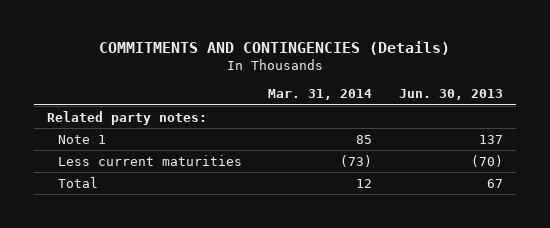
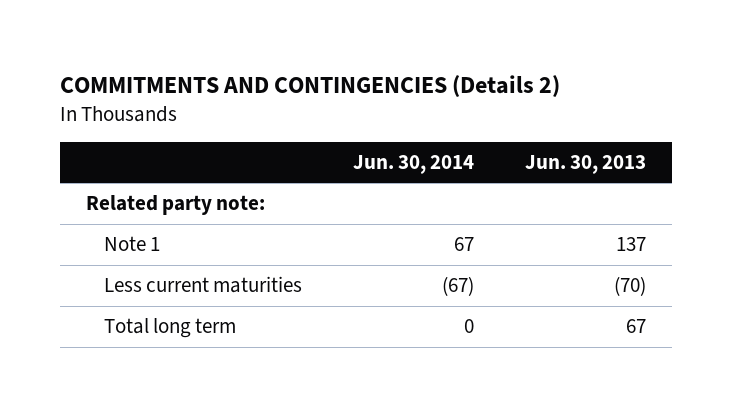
- COMMITMENTS AND CONTINGENCIES (Details)
+ COMMITMENTS AND CONTINGENCIES (Details 2)
- | Mar. 31, 2014 | Jun. 30, 2013
+ | Jun. 30, 2014 | Jun. 30, 2013
- Related party notes:
+ Related party note:
- Total | 12 | 67
+ Total long term | 0 | 67

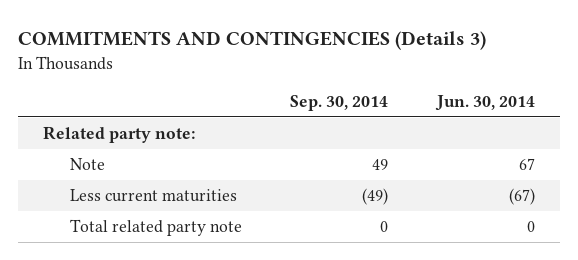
- COMMITMENTS AND CONTINGENCIES (Details 2)
+ COMMITMENTS AND CONTINGENCIES (Details 3)
- | Jun. 30, 2014 | Jun. 30, 2013
+ | Sep. 30, 2014 | Jun. 30, 2014
- Note 1 | 67 | 137
+ Note | 49 | 67
- Total long term | 0 | 67
+ Total related party note | 0 | 0

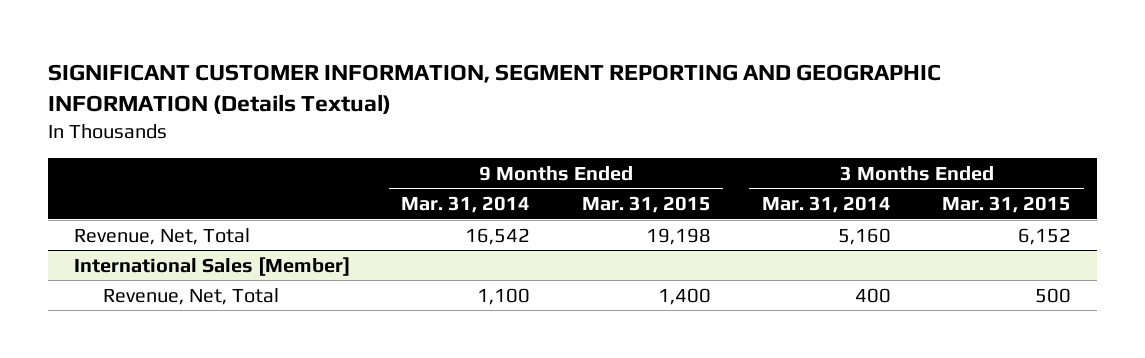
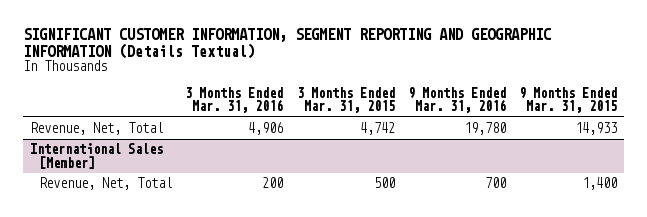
- | 9 Months Ended Mar. 31, 2014 | 9 Months Ended Mar. 31, 2015 | 3 Months Ended Mar. 31, 2014 | 3 Months Ended Mar. 31, 2015
+ | 3 Months Ended Mar. 31, 2016 | 3 Months Ended Mar. 31, 2015 | 9 Months Ended Mar. 31, 2016 | 9 Months Ended Mar. 31, 2015
- Revenue, Net, Total | 16,542 | 19,198 | 5,160 | 6,152
+ Revenue, Net, Total | 4,906 | 4,742 | 19,780 | 14,933

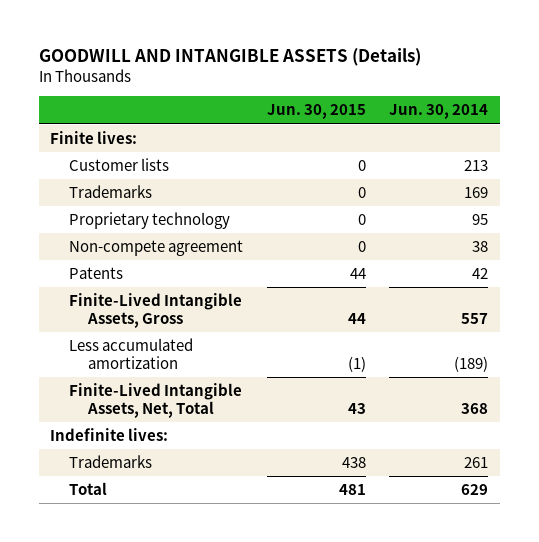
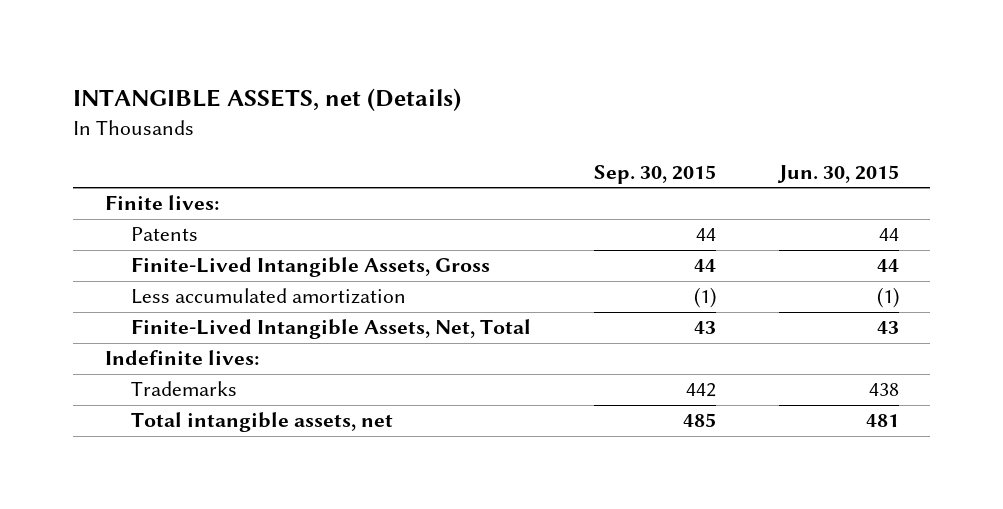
- GOODWILL AND INTANGIBLE ASSETS (Details)
+ INTANGIBLE ASSETS, net (Details)
- | Jun. 30, 2015 | Jun. 30, 2014
+ | Sep. 30, 2015 | Jun. 30, 2015
- Customer lists | 0 | 213
- Trademarks | 0 | 169
- Proprietary technology | 0 | 95
- Non-compete agreement | 0 | 38
- Total | 481 | 629
+ Total intangible assets, net | 485 | 481

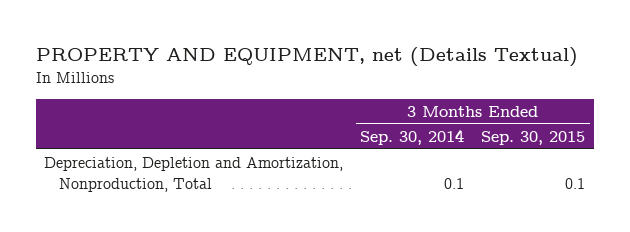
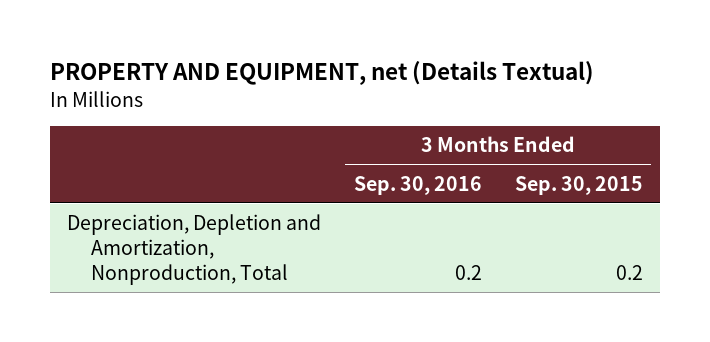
- | 3 Months Ended Sep. 30, 2014 | 3 Months Ended Sep. 30, 2015
+ | 3 Months Ended Sep. 30, 2016 | 3 Months Ended Sep. 30, 2015
- Depreciation, Depletion and Amortization, Nonproduction, Total | 0.1 | 0.1
+ Depreciation, Depletion and Amortization, Nonproduction, Total | 0.2 | 0.2

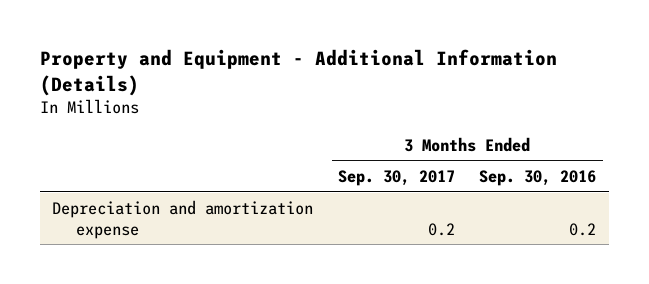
- PROPERTY AND EQUIPMENT, net (Details Textual)
+ Property and Equipment - Additional Information (Details)
- | 3 Months Ended Sep. 30, 2016 | 3 Months Ended Sep. 30, 2015
+ | 3 Months Ended Sep. 30, 2017 | 3 Months Ended Sep. 30, 2016
- Depreciation, Depletion and Amortization, Nonproduction, Total | 0.2 | 0.2
+ Depreciation and amortization expense | 0.2 | 0.2

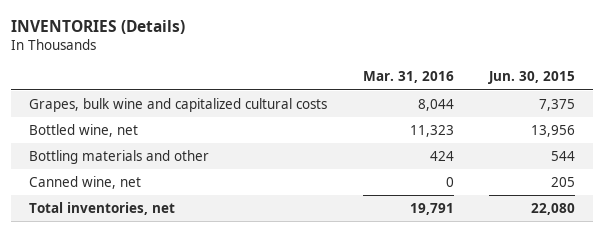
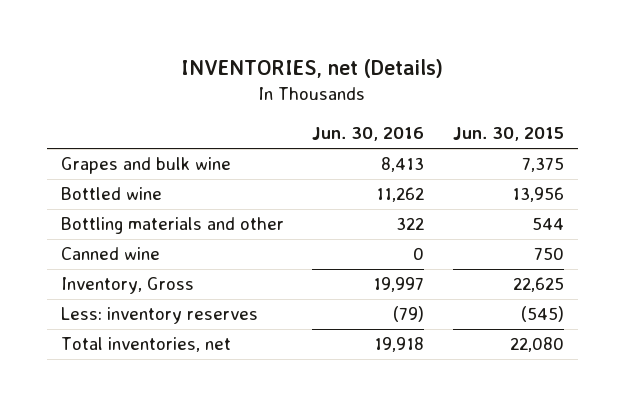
- INVENTORIES (Details)
+ INVENTORIES, net (Details)
- | Mar. 31, 2016 | Jun. 30, 2015
+ | Jun. 30, 2016 | Jun. 30, 2015
- Grapes, bulk wine and capitalized cultural costs | 8,044 | 7,375
- Bottled wine, net | 11,323 | 13,956
+ Grapes and bulk wine | 8,413 | 7,375
+ Bottled wine | 11,262 | 13,956
- Canned wine, net | 0 | 205
+ Canned wine | 0 | 750
+ Inventory, Gross | 19,997 | 22,625
+ Less: inventory reserves | (79) | (545)

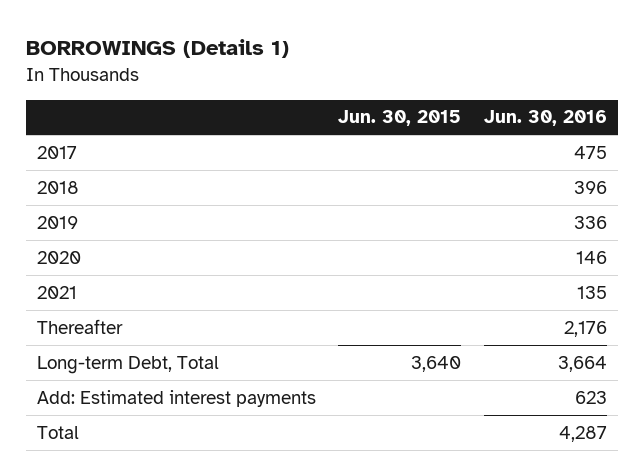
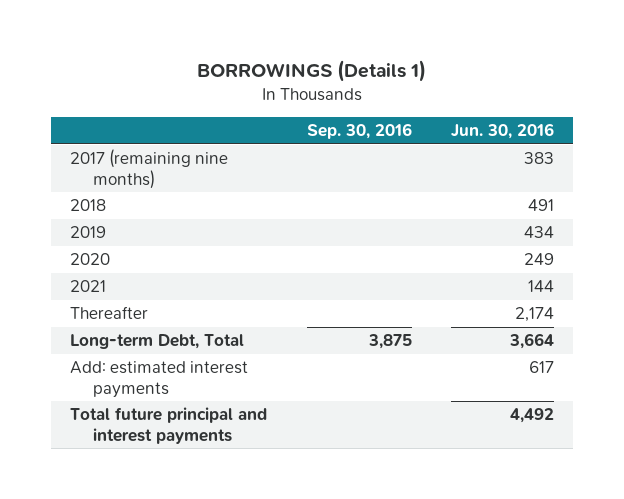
- | Jun. 30, 2015 | Jun. 30, 2016
+ | Sep. 30, 2016 | Jun. 30, 2016
- 2017 | | 475
- 2018 | | 396
- 2019 | | 336
- 2020 | | 146
- 2021 | | 135
- Thereafter | | 2,176
+ 2017 (remaining nine months) | | 383
+ 2018 | | 491
+ 2019 | | 434
+ 2020 | | 249
+ 2021 | | 144
+ Thereafter | | 2,174
- Add: Estimated interest payments | | 623
- Total | | 4,287
+ Add: estimated interest payments | | 617
+ Total future principal and interest payments | | 4,492

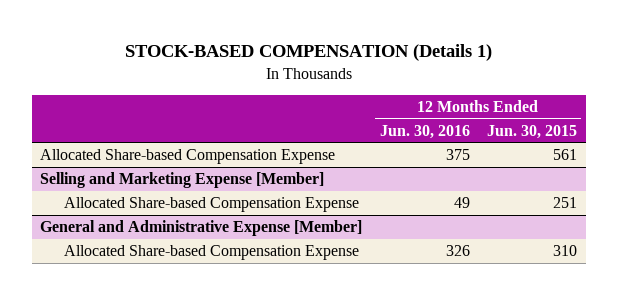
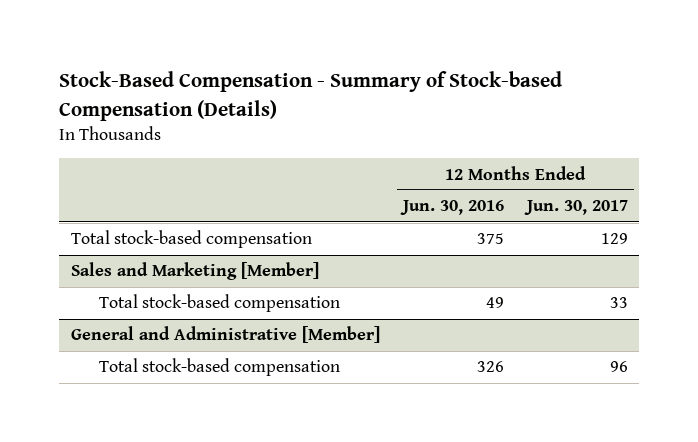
- STOCK-BASED COMPENSATION (Details 1)
+ Stock-Based Compensation - Summary of Stock-based Compensation (Details)
- | 12 Months Ended Jun. 30, 2016 | 12 Months Ended Jun. 30, 2015
+ | 12 Months Ended Jun. 30, 2016 | 12 Months Ended Jun. 30, 2017
- Allocated Share-based Compensation Expense | 375 | 561
- Selling and Marketing Expense [Member]
- Allocated Share-based Compensation Expense | 49 | 251
- General and Administrative Expense [Member]
- Allocated Share-based Compensation Expense | 326 | 310
+ Total stock-based compensation | 375 | 129
+ Sales and Marketing [Member]
+ Total stock-based compensation | 49 | 33
+ General and Administrative [Member]
+ Total stock-based compensation | 326 | 96

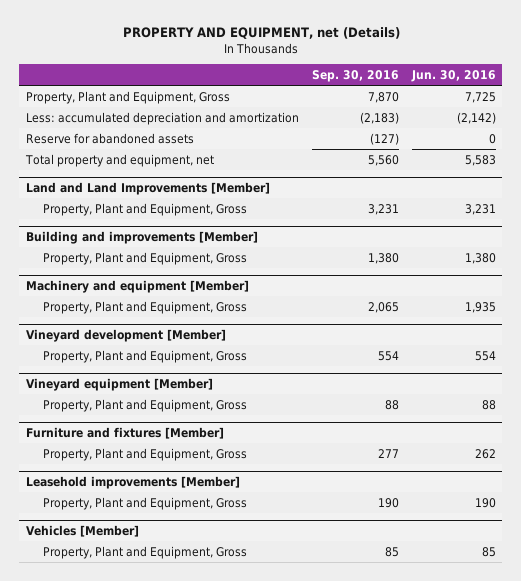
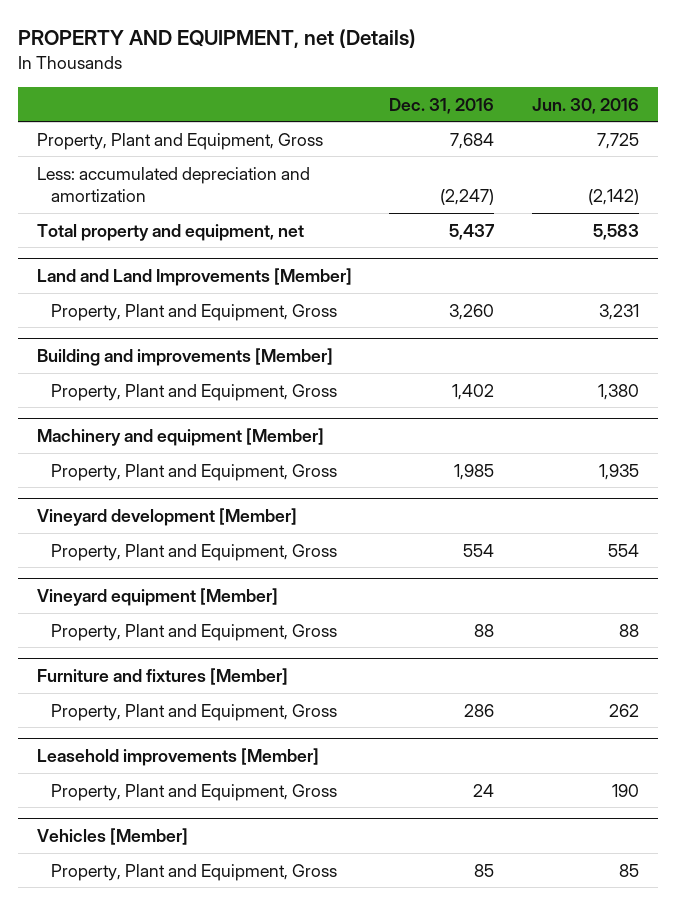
- | Sep. 30, 2016 | Jun. 30, 2016
+ | Dec. 31, 2016 | Jun. 30, 2016
- Reserve for abandoned assets | (127) | 0

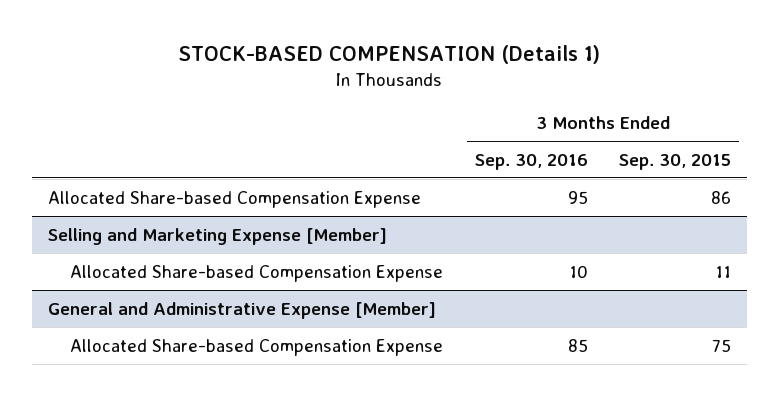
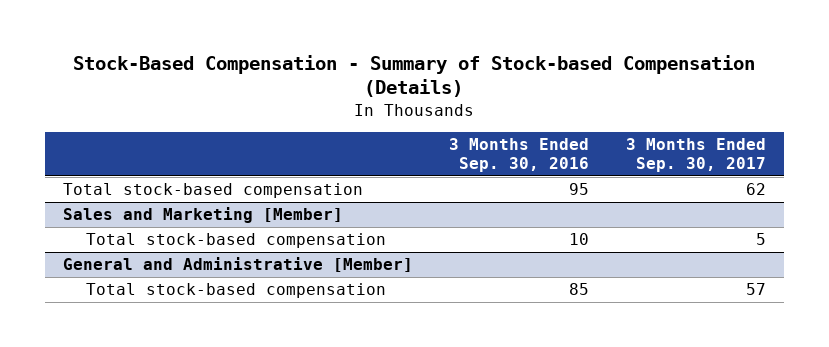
- STOCK-BASED COMPENSATION (Details 1)
+ Stock-Based Compensation - Summary of Stock-based Compensation (Details)
- | 3 Months Ended Sep. 30, 2016 | 3 Months Ended Sep. 30, 2015
+ | 3 Months Ended Sep. 30, 2016 | 3 Months Ended Sep. 30, 2017
- Allocated Share-based Compensation Expense | 95 | 86
- Selling and Marketing Expense [Member]
- Allocated Share-based Compensation Expense | 10 | 11
- General and Administrative Expense [Member]
- Allocated Share-based Compensation Expense | 85 | 75
+ Total stock-based compensation | 95 | 62
+ Sales and Marketing [Member]
+ Total stock-based compensation | 10 | 5
+ General and Administrative [Member]
+ Total stock-based compensation | 85 | 57

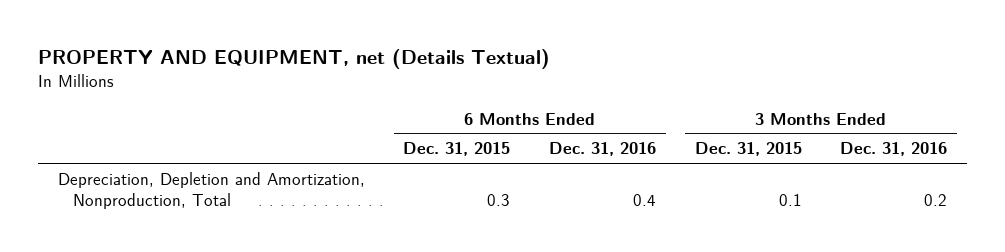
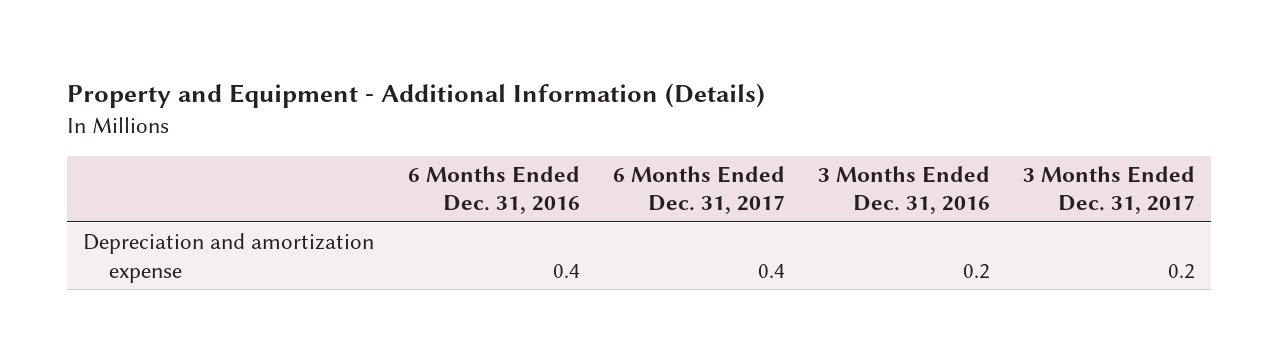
- PROPERTY AND EQUIPMENT, net (Details Textual)
+ Property and Equipment - Additional Information (Details)
- | 6 Months Ended Dec. 31, 2015 | 6 Months Ended Dec. 31, 2016 | 3 Months Ended Dec. 31, 2015 | 3 Months Ended Dec. 31, 2016
+ | 6 Months Ended Dec. 31, 2016 | 6 Months Ended Dec. 31, 2017 | 3 Months Ended Dec. 31, 2016 | 3 Months Ended Dec. 31, 2017
- Depreciation, Depletion and Amortization, Nonproduction, Total | 0.3 | 0.4 | 0.1 | 0.2
+ Depreciation and amortization expense | 0.4 | 0.4 | 0.2 | 0.2

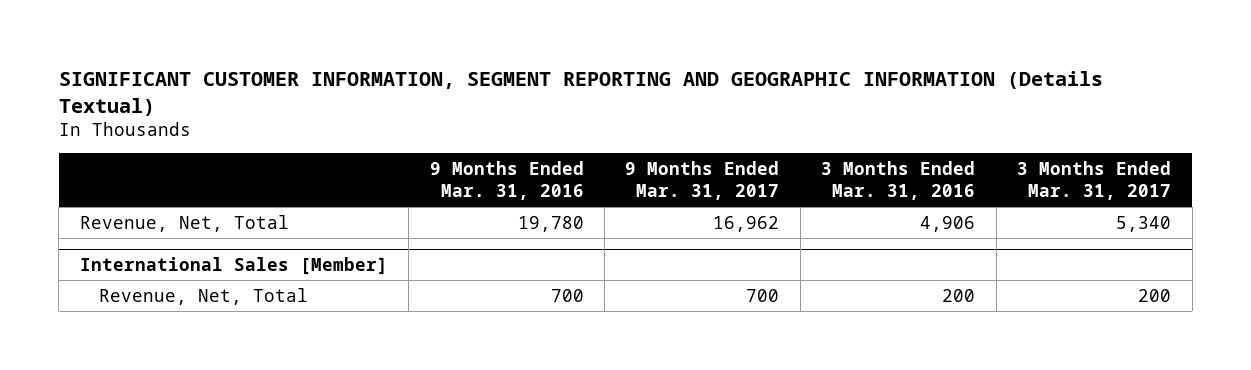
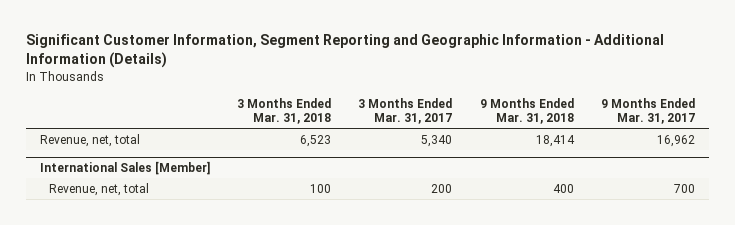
- SIGNIFICANT CUSTOMER INFORMATION, SEGMENT REPORTING AND GEOGRAPHIC INFORMATION (Details Textual)
+ Significant Customer Information, Segment Reporting and Geographic Information - Additional Information (Details)
- | 9 Months Ended Mar. 31, 2016 | 9 Months Ended Mar. 31, 2017 | 3 Months Ended Mar. 31, 2016 | 3 Months Ended Mar. 31, 2017
+ | 3 Months Ended Mar. 31, 2018 | 3 Months Ended Mar. 31, 2017 | 9 Months Ended Mar. 31, 2018 | 9 Months Ended Mar. 31, 2017
- Revenue, Net, Total | 19,780 | 16,962 | 4,906 | 5,340
+ Revenue, net, total | 6,523 | 5,340 | 18,414 | 16,962
@ International Sales [Member]
- Revenue, Net, Total | 700 | 700 | 200 | 200
+ Revenue, net, total | 100 | 200 | 400 | 700

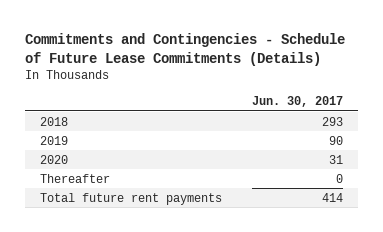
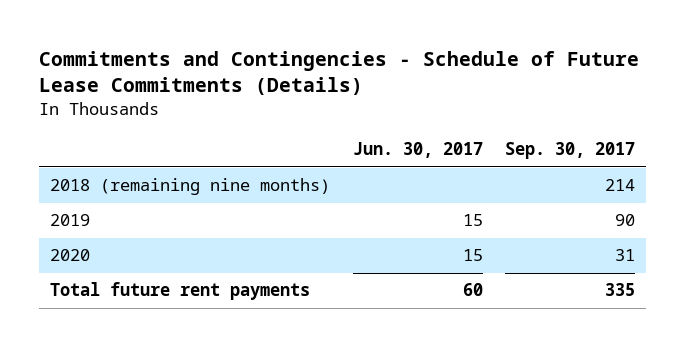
- | Jun. 30, 2017
+ | Jun. 30, 2017 | Sep. 30, 2017
- 2018 | 293
- 2019 | 90
- 2020 | 31
- Thereafter | 0
- Total future rent payments | 414
+ 2018 (remaining nine months) | | 214
+ 2019 | 15 | 90
+ 2020 | 15 | 31
+ Total future rent payments | 60 | 335

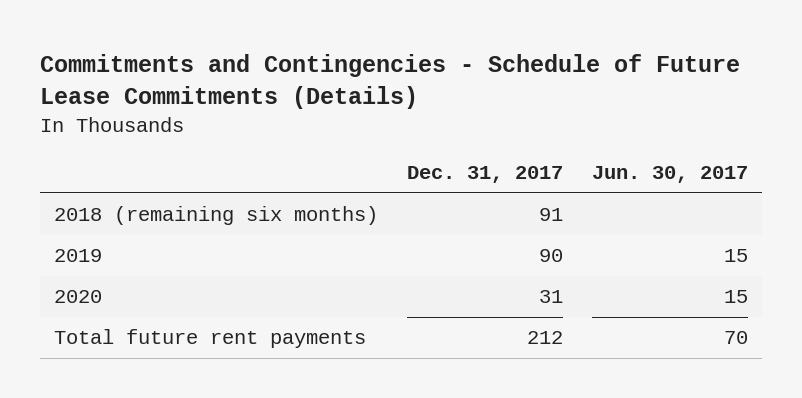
- | Jun. 30, 2017 | Sep. 30, 2017
+ | Dec. 31, 2017 | Jun. 30, 2017
- 2018 (remaining nine months) | | 214
+ 2018 (remaining six months) | 91 |
- Total future rent payments | 60 | 335
+ Total future rent payments | 212 | 70

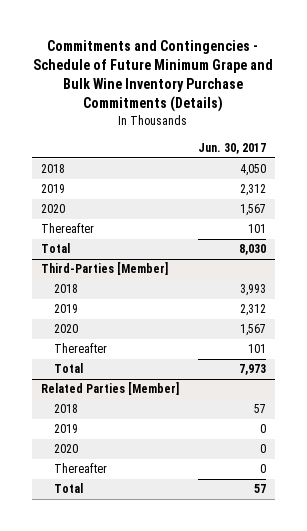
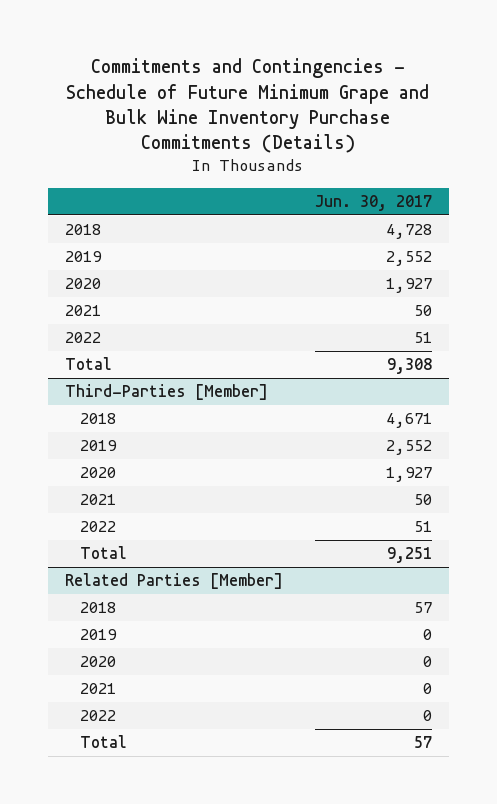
- 2018 | 4,050
- 2019 | 2,312
- 2020 | 1,567
- Thereafter | 101
- Total | 8,030
+ 2018 | 4,728
+ 2019 | 2,552
+ 2020 | 1,927
+ 2021 | 50
+ 2022 | 51
+ Total | 9,308
@ Third-Parties [Member]
- 2018 | 3,993
- 2019 | 2,312
- 2020 | 1,567
- Thereafter | 101
- Total | 7,973
+ 2018 | 4,671
+ 2019 | 2,552
+ 2020 | 1,927
+ 2021 | 50
+ 2022 | 51
+ Total | 9,251
@ Related Parties [Member]
- Thereafter | 0
+ 2021 | 0
+ 2022 | 0

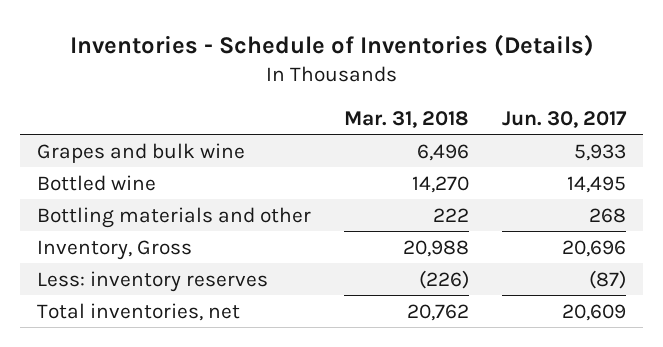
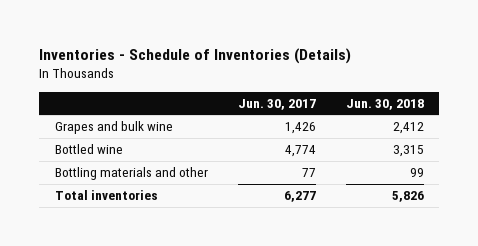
- | Mar. 31, 2018 | Jun. 30, 2017
+ | Jun. 30, 2017 | Jun. 30, 2018
- Grapes and bulk wine | 6,496 | 5,933
- Bottled wine | 14,270 | 14,495
- Bottling materials and other | 222 | 268
- Inventory, Gross | 20,988 | 20,696
- Less: inventory reserves | (226) | (87)
- Total inventories, net | 20,762 | 20,609
+ Grapes and bulk wine | 1,426 | 2,412
+ Bottled wine | 4,774 | 3,315
+ Bottling materials and other | 77 | 99
+ Total inventories | 6,277 | 5,826

